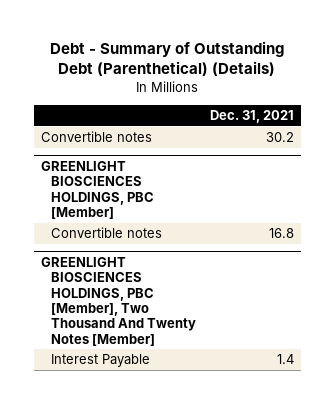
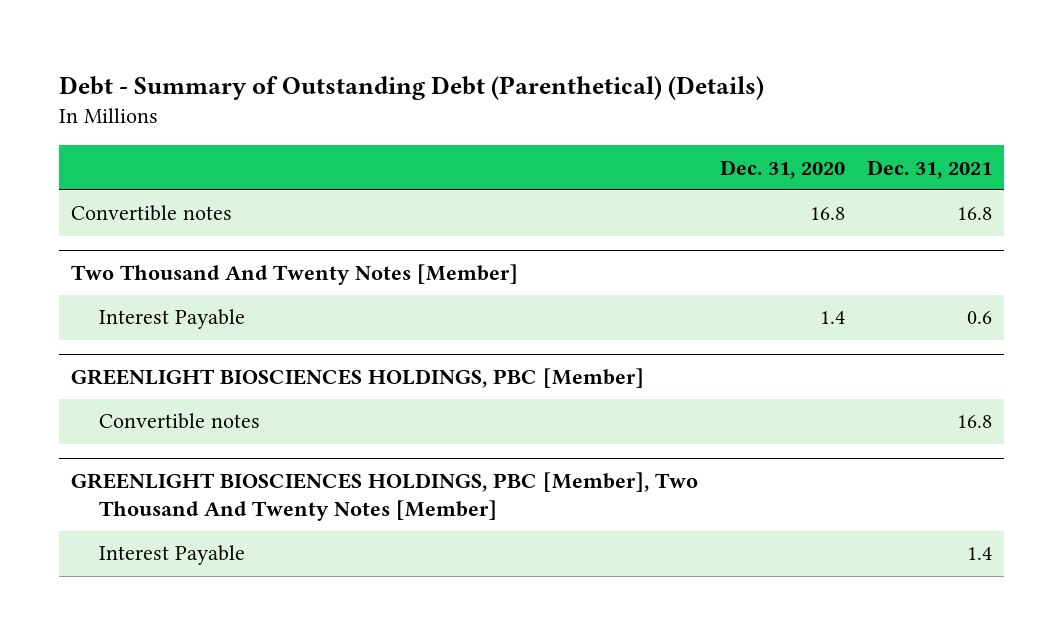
- | Dec. 31, 2021
+ | Dec. 31, 2020 | Dec. 31, 2021
- Convertible notes | 30.2
+ Convertible notes | 16.8 | 16.8
+ Two Thousand And Twenty Notes [Member]
+ Interest Payable | 1.4 | 0.6

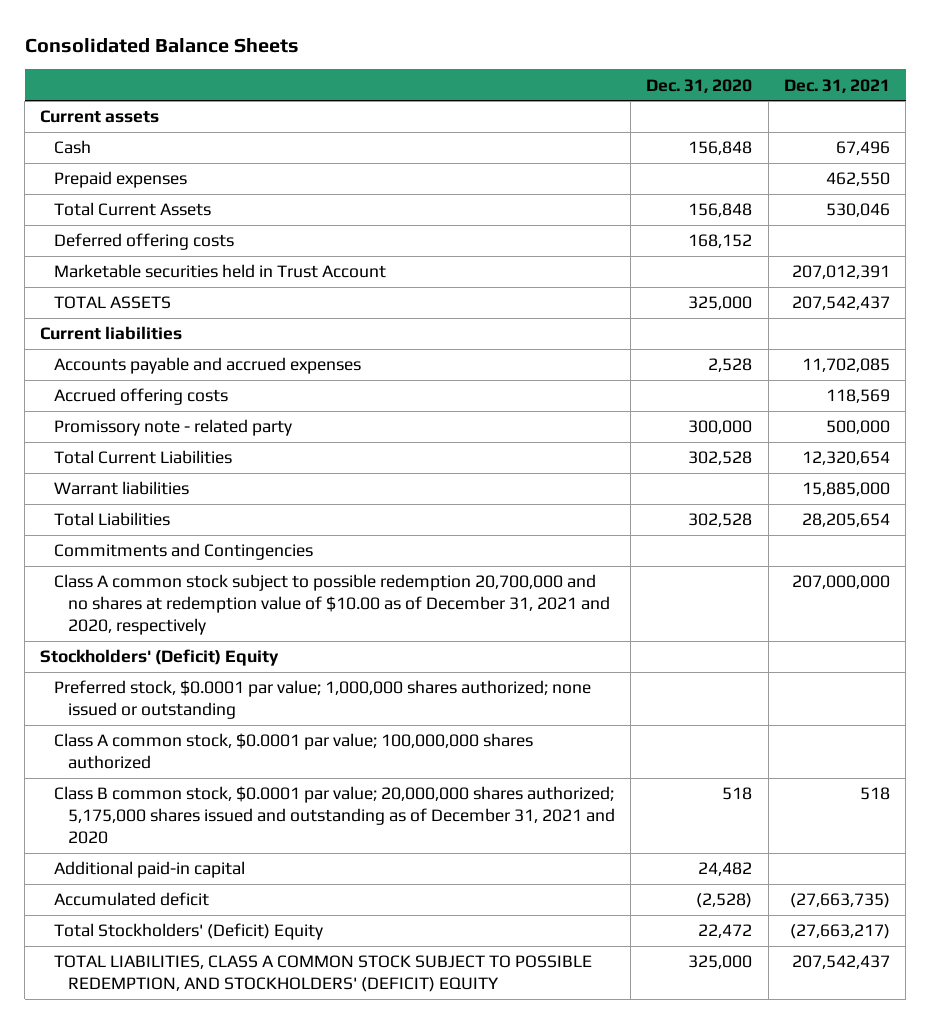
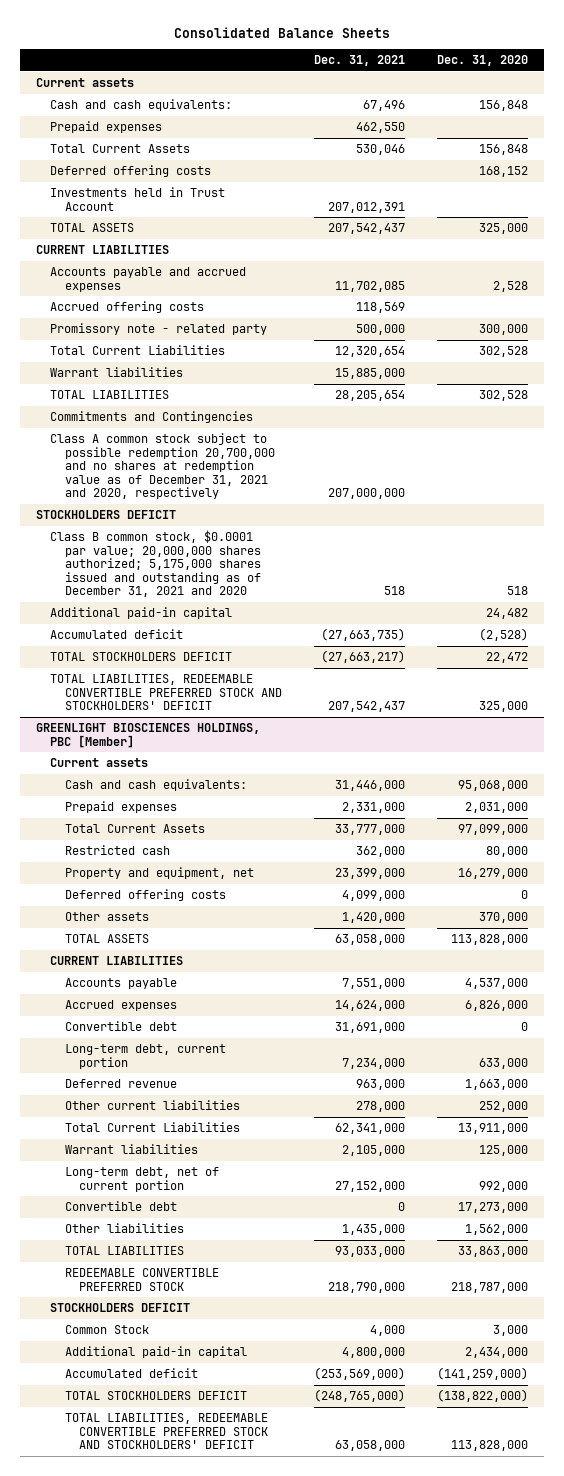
- | Dec. 31, 2020 | Dec. 31, 2021
+ | Dec. 31, 2021 | Dec. 31, 2020
- Cash | 156,848 | 67,496
+ Cash and cash equivalents: | 67,496 | 156,848
- Marketable securities held in Trust Account | | 207,012,391
+ Investments held in Trust Account | 207,012,391 |
- Current liabilities
+ CURRENT LIABILITIES
- Total Liabilities | 302,528 | 28,205,654
+ TOTAL LIABILITIES | 28,205,654 | 302,528
- Class A common stock subject to possible redemption 20,700,000 and no shares at redemption value of $10.00 as of December 31, 2021 and 2020, respectively | | 207,000,000
- Stockholders' (Deficit) Equity
- Preferred stock, $0.0001 par value; 1,000,000 shares authorized; none issued or outstanding
- Class A common stock, $0.0001 par value; 100,000,000 shares authorized
+ Class A common stock subject to possible redemption 20,700,000 and no shares at redemption value as of December 31, 2021 and 2020, respectively | 207,000,000 |
+ STOCKHOLDERS DEFICIT
- Total Stockholders' (Deficit) Equity | 22,472 | (27,663,217)
- TOTAL LIABILITIES, CLASS A COMMON STOCK SUBJECT TO POSSIBLE REDEMPTION, AND STOCKHOLDERS' (DEFICIT) EQUITY | 325,000 | 207,542,437
+ TOTAL STOCKHOLDERS DEFICIT | (27,663,217) | 22,472
+ TOTAL LIABILITIES, REDEEMABLE CONVERTIBLE PREFERRED STOCK AND STOCKHOLDERS' DEFICIT | 207,542,437 | 325,000
+ GREENLIGHT BIOSCIENCES HOLDINGS, PBC [Member]
+ Current assets
+ Cash and cash equivalents: | 31,446,000 | 95,068,000
+ Prepaid expenses | 2,331,000 | 2,031,000
+ Total Current Assets | 33,777,000 | 97,099,000
+ Restricted cash | 362,000 | 80,000
+ Property and equipment, net | 23,399,000 | 16,279,000
+ Deferred offering costs | 4,099,000 | 0
+ Other assets | 1,420,000 | 370,000
+ TOTAL ASSETS | 63,058,000 | 113,828,000
+ CURRENT LIABILITIES
+ Accounts payable | 7,551,000 | 4,537,000
+ Accrued expenses | 14,624,000 | 6,826,000
+ Convertible debt | 31,691,000 | 0
+ Long-term debt, current portion | 7,234,000 | 633,000
+ Deferred revenue | 963,000 | 1,663,000
+ Other current liabilities | 278,000 | 252,000
+ Total Current Liabilities | 62,341,000 | 13,911,000
+ Warrant liabilities | 2,105,000 | 125,000
+ Long-term debt, net of current portion | 27,152,000 | 992,000
+ Convertible debt | 0 | 17,273,000
+ Other liabilities | 1,435,000 | 1,562,000
+ TOTAL LIABILITIES | 93,033,000 | 33,863,000
+ REDEEMABLE CONVERTIBLE PREFERRED STOCK | 218,790,000 | 218,787,000
+ STOCKHOLDERS DEFICIT
+ Common Stock | 4,000 | 3,000
+ Additional paid-in capital | 4,800,000 | 2,434,000
+ Accumulated deficit | (253,569,000) | (141,259,000)
+ TOTAL STOCKHOLDERS DEFICIT | (248,765,000) | (138,822,000)
+ TOTAL LIABILITIES, REDEEMABLE CONVERTIBLE PREFERRED STOCK AND STOCKHOLDERS' DEFICIT | 63,058,000 | 113,828,000

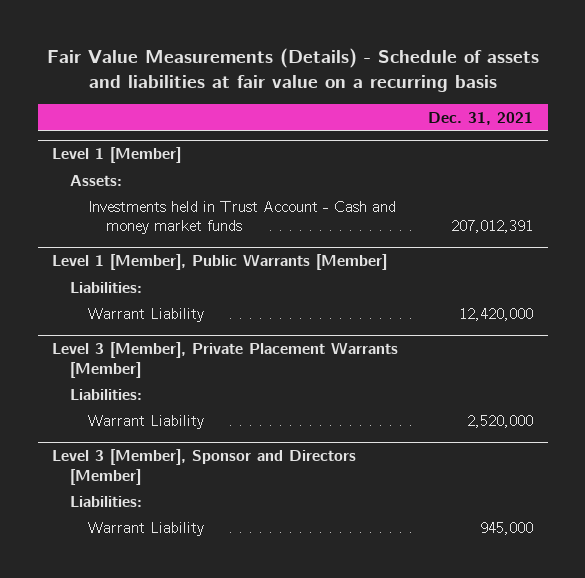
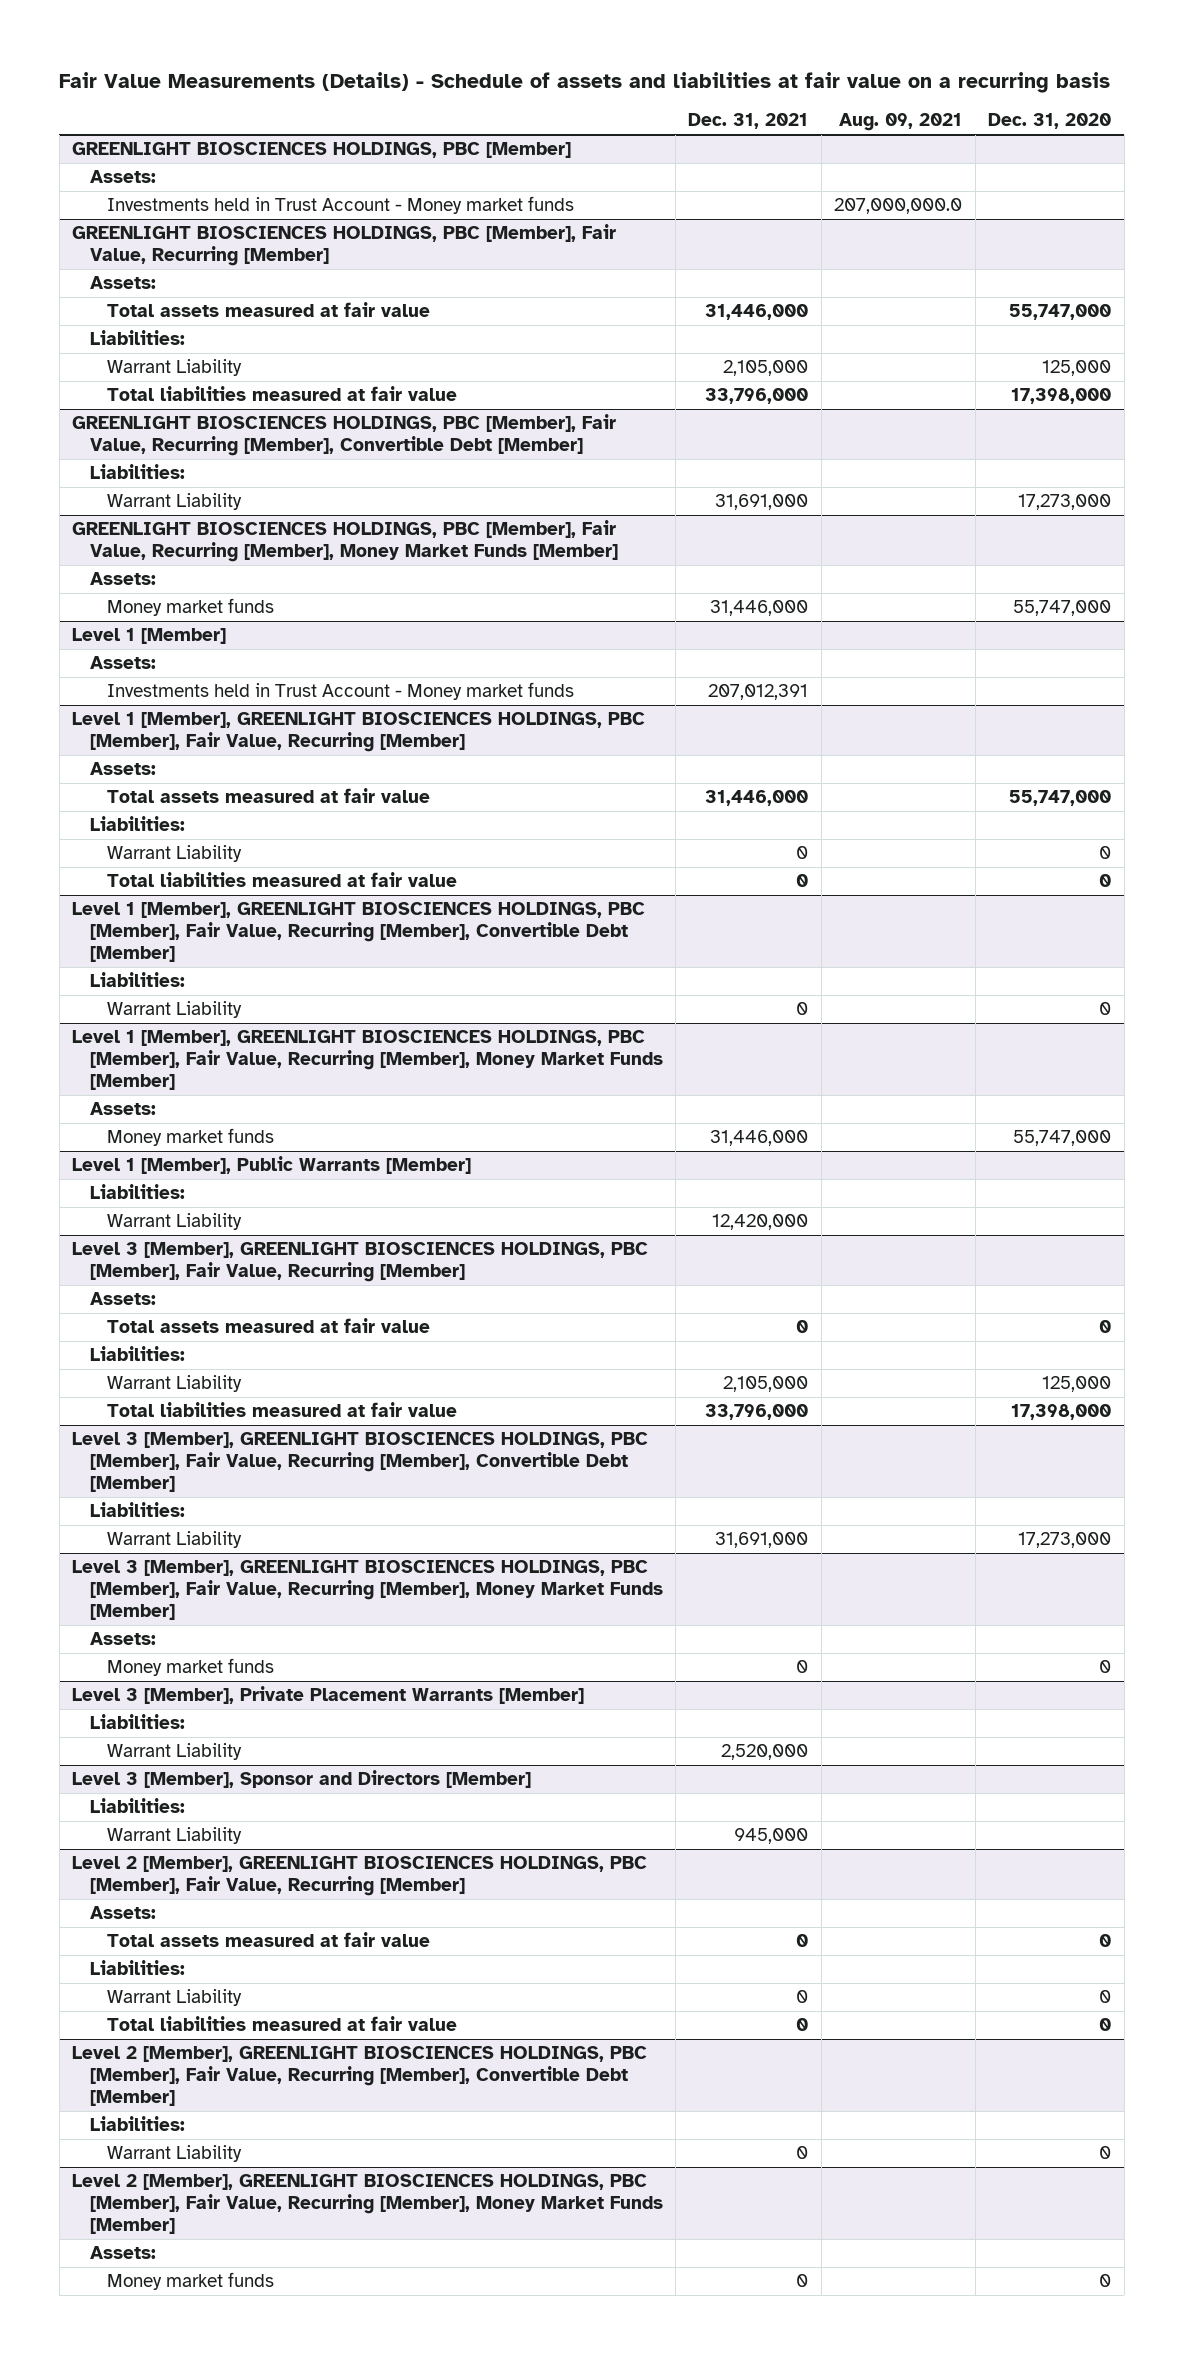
- | Dec. 31, 2021
+ | Dec. 31, 2021 | Aug. 09, 2021 | Dec. 31, 2020
+ GREENLIGHT BIOSCIENCES HOLDINGS, PBC [Member]
+ Assets:
+ Investments held in Trust Account - Money market funds | | 207,000,000.0 |
+ GREENLIGHT BIOSCIENCES HOLDINGS, PBC [Member], Fair Value, Recurring [Member]
+ Assets:
+ Total assets measured at fair value | 31,446,000 | | 55,747,000
+ Liabilities:
+ Warrant Liability | 2,105,000 | | 125,000
+ Total liabilities measured at fair value | 33,796,000 | | 17,398,000
+ GREENLIGHT BIOSCIENCES HOLDINGS, PBC [Member], Fair Value, Recurring [Member], Convertible Debt [Member]
+ Liabilities:
+ Warrant Liability | 31,691,000 | | 17,273,000
+ GREENLIGHT BIOSCIENCES HOLDINGS, PBC [Member], Fair Value, Recurring [Member], Money Market Funds [Member]
+ Assets:
+ Money market funds | 31,446,000 | | 55,747,000
@ Level 1 [Member]
- Investments held in Trust Account - Cash and money market funds | 207,012,391
+ Investments held in Trust Account - Money market funds | 207,012,391 | |
+ Level 1 [Member], GREENLIGHT BIOSCIENCES HOLDINGS, PBC [Member], Fair Value, Recurring [Member]
+ Assets:
+ Total assets measured at fair value | 31,446,000 | | 55,747,000
+ Liabilities:
+ Warrant Liability | 0 | | 0
+ Total liabilities measured at fair value | 0 | | 0
+ Level 1 [Member], GREENLIGHT BIOSCIENCES HOLDINGS, PBC [Member], Fair Value, Recurring [Member], Convertible Debt [Member]
+ Liabilities:
+ Warrant Liability | 0 | | 0
+ Level 1 [Member], GREENLIGHT BIOSCIENCES HOLDINGS, PBC [Member], Fair Value, Recurring [Member], Money Market Funds [Member]
+ Assets:
+ Money market funds | 31,446,000 | | 55,747,000
+ Level 3 [Member], GREENLIGHT BIOSCIENCES HOLDINGS, PBC [Member], Fair Value, Recurring [Member]
+ Assets:
+ Total assets measured at fair value | 0 | | 0
+ Liabilities:
+ Warrant Liability | 2,105,000 | | 125,000
+ Total liabilities measured at fair value | 33,796,000 | | 17,398,000
+ Level 3 [Member], GREENLIGHT BIOSCIENCES HOLDINGS, PBC [Member], Fair Value, Recurring [Member], Convertible Debt [Member]
+ Liabilities:
+ Warrant Liability | 31,691,000 | | 17,273,000
+ Level 3 [Member], GREENLIGHT BIOSCIENCES HOLDINGS, PBC [Member], Fair Value, Recurring [Member], Money Market Funds [Member]
+ Assets:
+ Money market funds | 0 | | 0
+ Level 2 [Member], GREENLIGHT BIOSCIENCES HOLDINGS, PBC [Member], Fair Value, Recurring [Member]
+ Assets:
+ Total assets measured at fair value | 0 | | 0
+ Liabilities:
+ Warrant Liability | 0 | | 0
+ Total liabilities measured at fair value | 0 | | 0
+ Level 2 [Member], GREENLIGHT BIOSCIENCES HOLDINGS, PBC [Member], Fair Value, Recurring [Member], Convertible Debt [Member]
+ Liabilities:
+ Warrant Liability | 0 | | 0
+ Level 2 [Member], GREENLIGHT BIOSCIENCES HOLDINGS, PBC [Member], Fair Value, Recurring [Member], Money Market Funds [Member]
+ Assets:
+ Money market funds | 0 | | 0

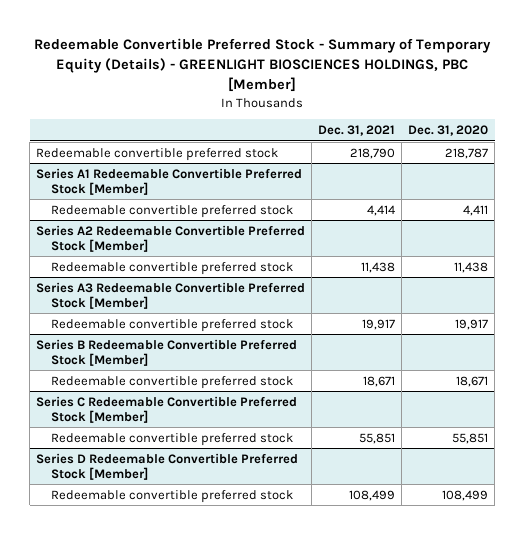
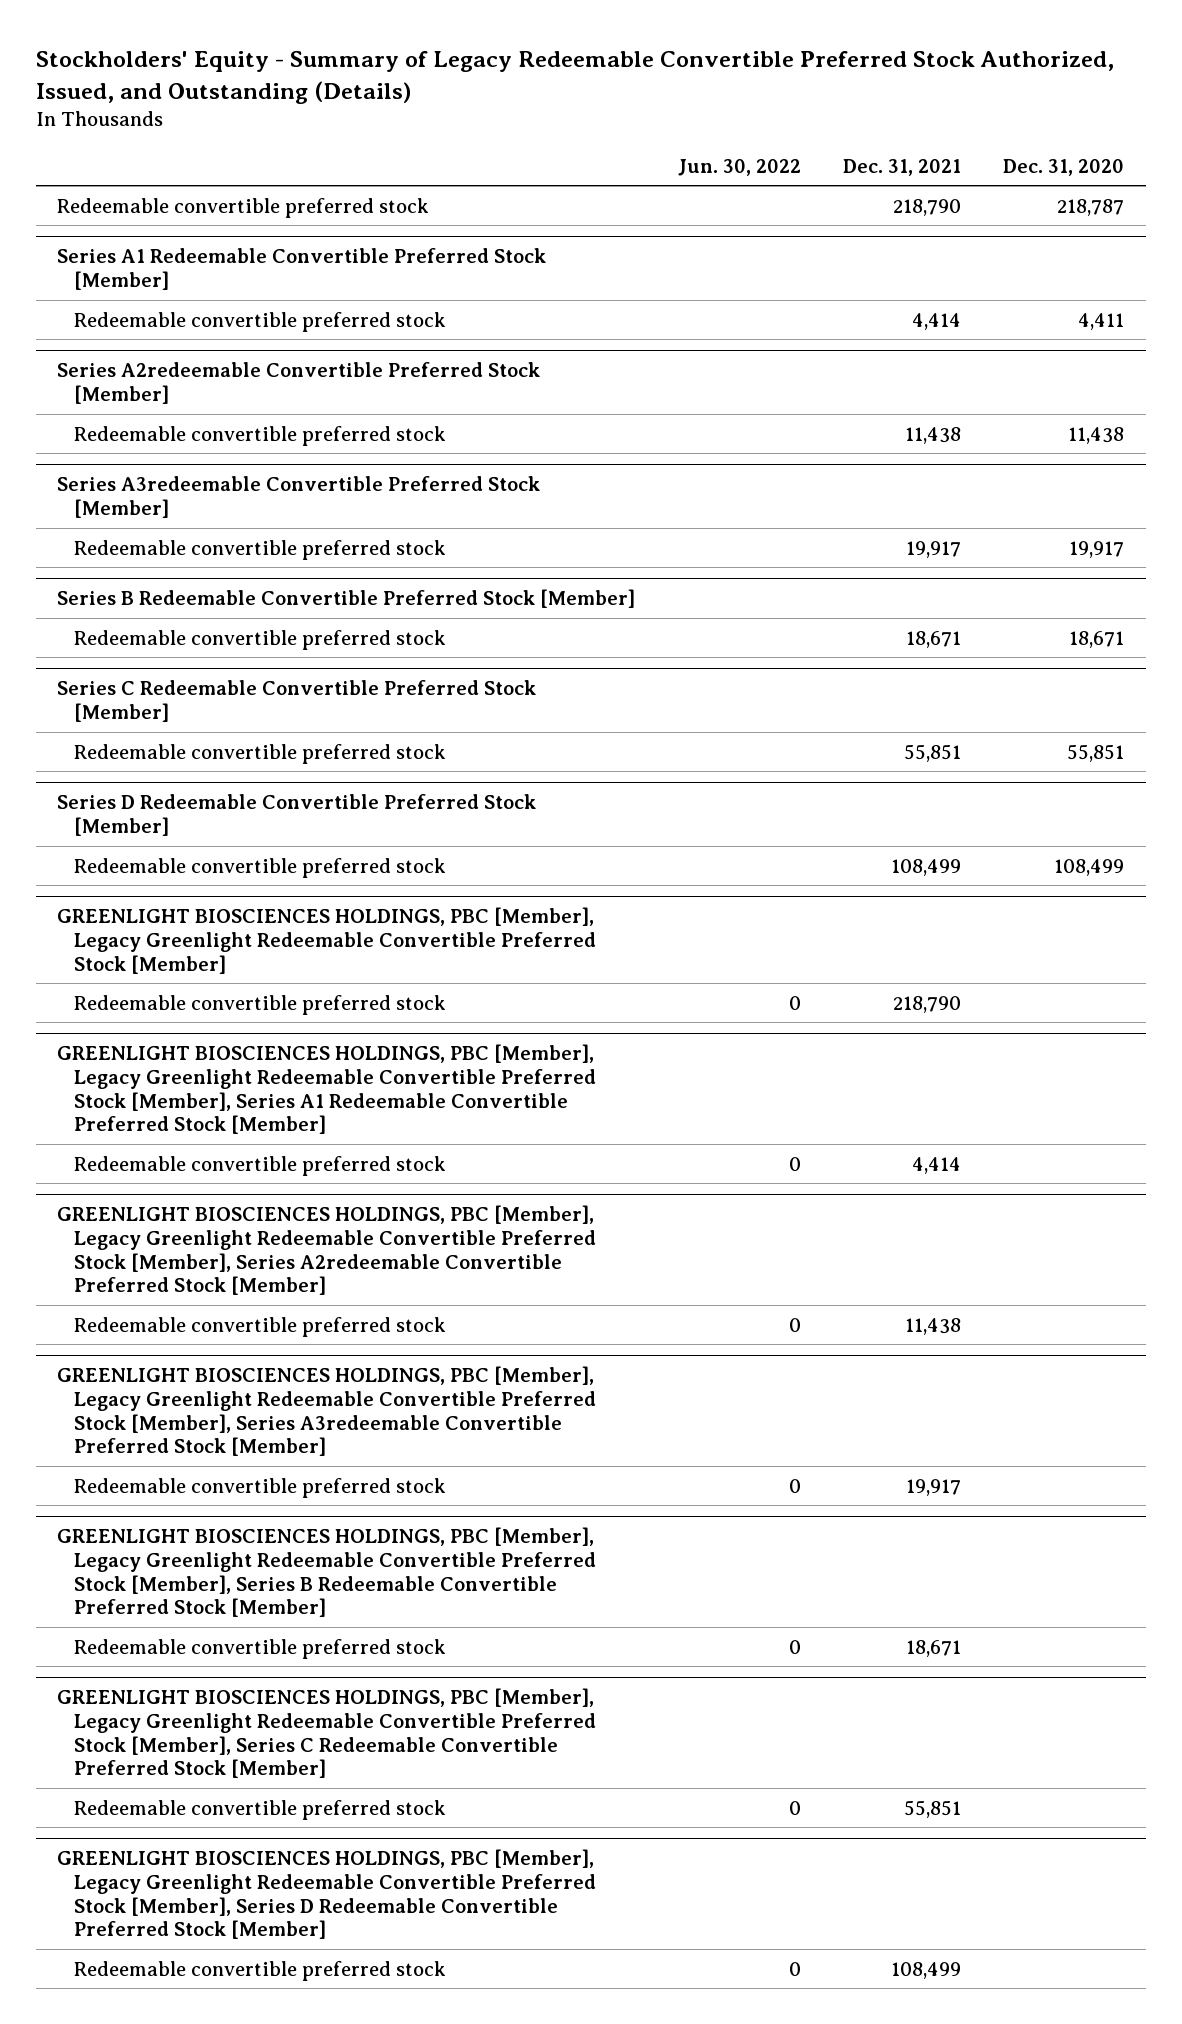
- Redeemable Convertible Preferred Stock - Summary of Temporary Equity (Details) - GREENLIGHT BIOSCIENCES HOLDINGS, PBC [Member]
+ Stockholders' Equity - Summary of Legacy Redeemable Convertible Preferred Stock Authorized, Issued, and Outstanding (Details)
- | Dec. 31, 2021 | Dec. 31, 2020
+ | Jun. 30, 2022 | Dec. 31, 2021 | Dec. 31, 2020
- Series A2 Redeemable Convertible Preferred Stock [Member]
+ Series A2redeemable Convertible Preferred Stock [Member]
- Series A3 Redeemable Convertible Preferred Stock [Member]
+ Series A3redeemable Convertible Preferred Stock [Member]
+ GREENLIGHT BIOSCIENCES HOLDINGS, PBC [Member], Legacy Greenlight Redeemable Convertible Preferred Stock [Member]
+ Redeemable convertible preferred stock | 0 | 218,790 |
+ GREENLIGHT BIOSCIENCES HOLDINGS, PBC [Member], Legacy Greenlight Redeemable Convertible Preferred Stock [Member], Series A1 Redeemable Convertible Preferred Stock [Member]
+ Redeemable convertible preferred stock | 0 | 4,414 |
+ GREENLIGHT BIOSCIENCES HOLDINGS, PBC [Member], Legacy Greenlight Redeemable Convertible Preferred Stock [Member], Series A2redeemable Convertible Preferred Stock [Member]
+ Redeemable convertible preferred stock | 0 | 11,438 |
+ GREENLIGHT BIOSCIENCES HOLDINGS, PBC [Member], Legacy Greenlight Redeemable Convertible Preferred Stock [Member], Series A3redeemable Convertible Preferred Stock [Member]
+ Redeemable convertible preferred stock | 0 | 19,917 |
+ GREENLIGHT BIOSCIENCES HOLDINGS, PBC [Member], Legacy Greenlight Redeemable Convertible Preferred Stock [Member], Series B Redeemable Convertible Preferred Stock [Member]
+ Redeemable convertible preferred stock | 0 | 18,671 |
+ GREENLIGHT BIOSCIENCES HOLDINGS, PBC [Member], Legacy Greenlight Redeemable Convertible Preferred Stock [Member], Series C Redeemable Convertible Preferred Stock [Member]
+ Redeemable convertible preferred stock | 0 | 55,851 |
+ GREENLIGHT BIOSCIENCES HOLDINGS, PBC [Member], Legacy Greenlight Redeemable Convertible Preferred Stock [Member], Series D Redeemable Convertible Preferred Stock [Member]
+ Redeemable convertible preferred stock | 0 | 108,499 |

